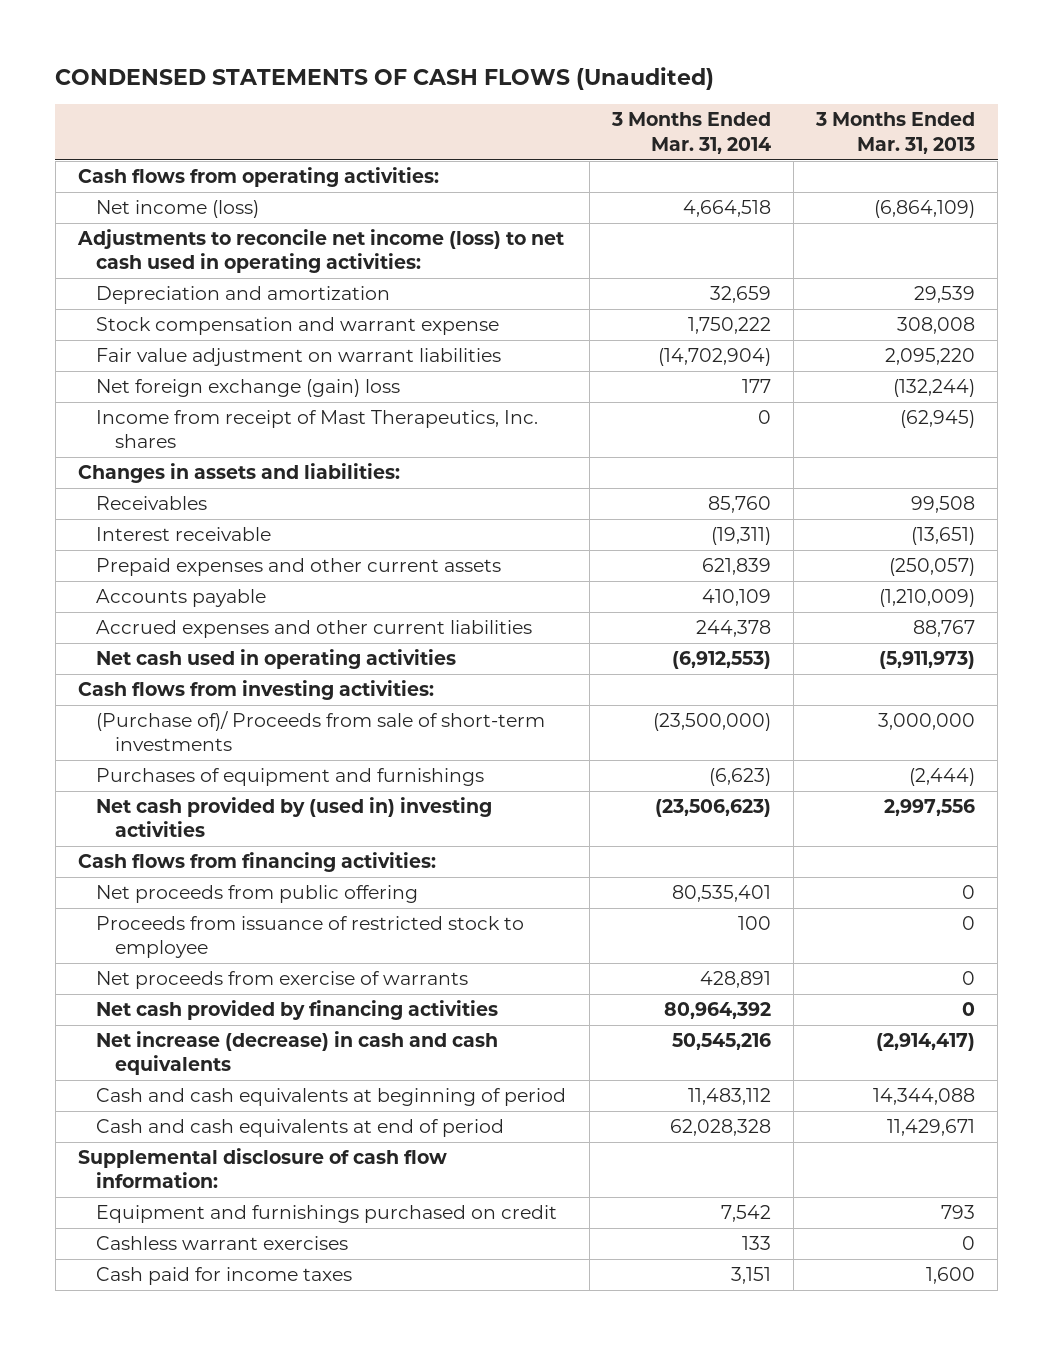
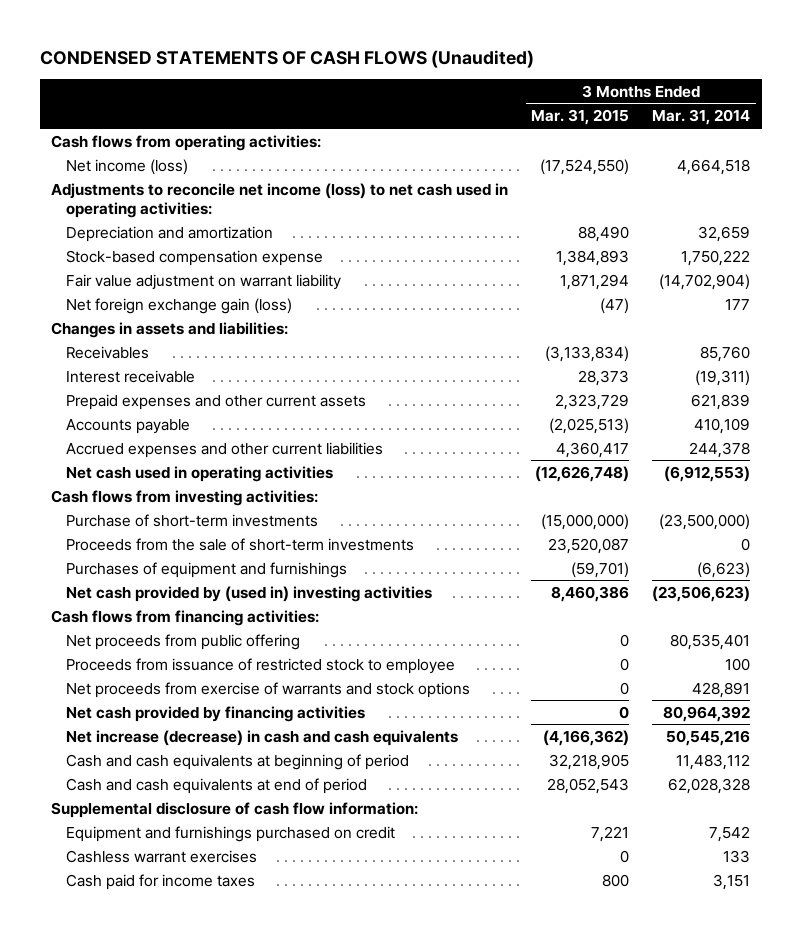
- | 3 Months Ended Mar. 31, 2014 | 3 Months Ended Mar. 31, 2013
+ | 3 Months Ended Mar. 31, 2015 | 3 Months Ended Mar. 31, 2014
- Stock compensation and warrant expense | 1,750,222 | 308,008
- Fair value adjustment on warrant liabilities | (14,702,904) | 2,095,220
- Net foreign exchange (gain) loss | 177 | (132,244)
- Income from receipt of Mast Therapeutics, Inc. shares | 0 | (62,945)
+ Stock-based compensation expense | 1,384,893 | 1,750,222
+ Fair value adjustment on warrant liability | 1,871,294 | (14,702,904)
+ Net foreign exchange gain (loss) | (47) | 177
- (Purchase of)/ Proceeds from sale of short-term investments | (23,500,000) | 3,000,000
+ Purchase of short-term investments | (15,000,000) | (23,500,000)
+ Proceeds from the sale of short-term investments | 23,520,087 | 0
- Net proceeds from exercise of warrants | 428,891 | 0
+ Net proceeds from exercise of warrants and stock options | 0 | 428,891

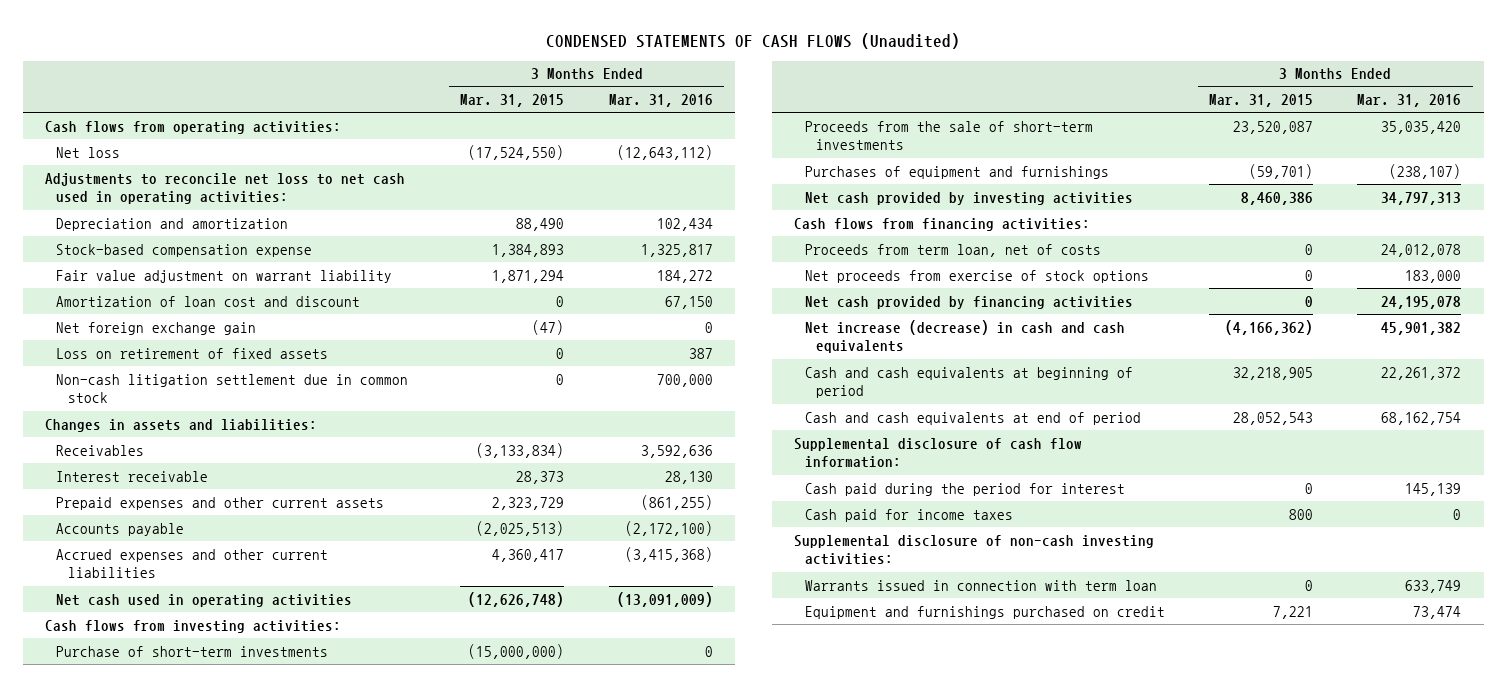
- | 3 Months Ended Mar. 31, 2015 | 3 Months Ended Mar. 31, 2014
+ | 3 Months Ended Mar. 31, 2015 | 3 Months Ended Mar. 31, 2016
- Net income (loss) | (17,524,550) | 4,664,518
- Adjustments to reconcile net income (loss) to net cash used in operating activities:
+ Net loss | (17,524,550) | (12,643,112)
+ Adjustments to reconcile net loss to net cash used in operating activities:
- Net foreign exchange gain (loss) | (47) | 177
+ Amortization of loan cost and discount | 0 | 67,150
+ Net foreign exchange gain | (47) | 0
+ Loss on retirement of fixed assets | 0 | 387
+ Non-cash litigation settlement due in common stock | 0 | 700,000
- Net cash provided by (used in) investing activities | 8,460,386 | (23,506,623)
+ Net cash provided by investing activities | 8,460,386 | 34,797,313
- Net proceeds from public offering | 0 | 80,535,401
- Proceeds from issuance of restricted stock to employee | 0 | 100
- Net proceeds from exercise of warrants and stock options | 0 | 428,891
+ Proceeds from term loan, net of costs | 0 | 24,012,078
+ Net proceeds from exercise of stock options | 0 | 183,000
- Cashless warrant exercises | 0 | 133
+ Cash paid during the period for interest | 0 | 145,139
+ Supplemental disclosure of non-cash investing activities:
+ Warrants issued in connection with term loan | 0 | 633,749
moved down: Equipment and furnishings purchased on credit | 7,221 | 73,474

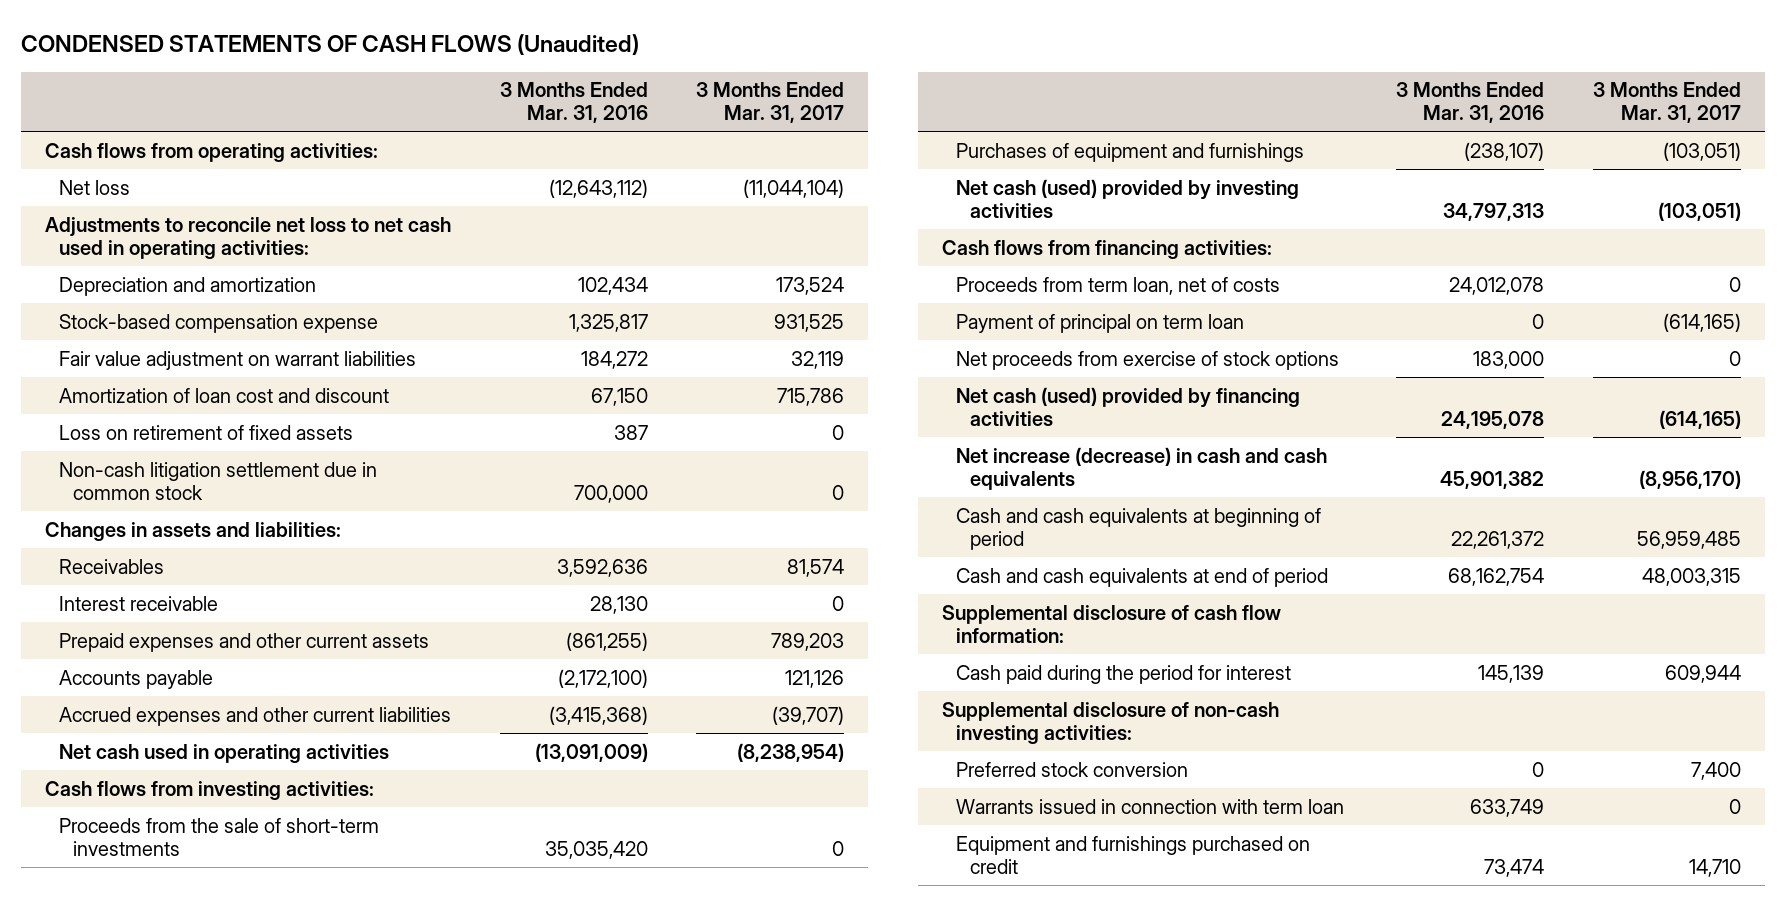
- | 3 Months Ended Mar. 31, 2015 | 3 Months Ended Mar. 31, 2016
+ | 3 Months Ended Mar. 31, 2016 | 3 Months Ended Mar. 31, 2017
- Fair value adjustment on warrant liability | 1,871,294 | 184,272
+ Fair value adjustment on warrant liabilities | 184,272 | 32,119
- Net foreign exchange gain | (47) | 0
- Purchase of short-term investments | (15,000,000) | 0
- Net cash provided by investing activities | 8,460,386 | 34,797,313
+ Net cash (used) provided by investing activities | 34,797,313 | (103,051)
+ Payment of principal on term loan | 0 | (614,165)
- Net cash provided by financing activities | 0 | 24,195,078
+ Net cash (used) provided by financing activities | 24,195,078 | (614,165)
- Cash paid for income taxes | 800 | 0
+ Preferred stock conversion | 0 | 7,400

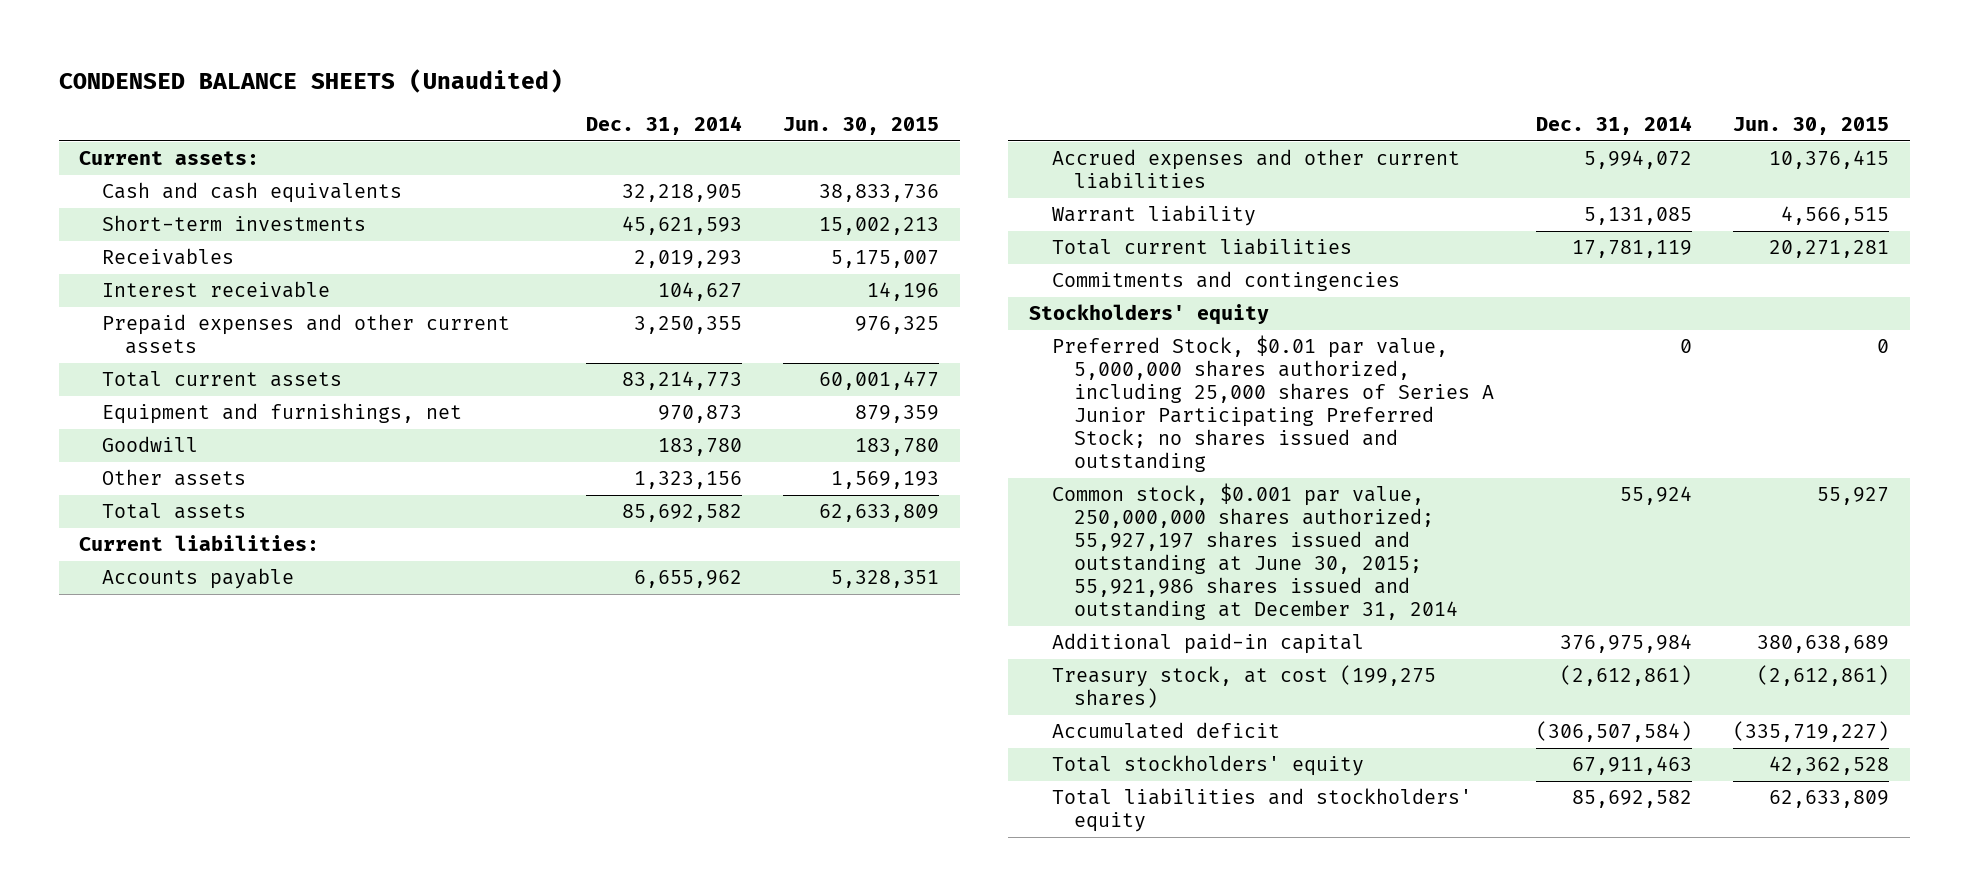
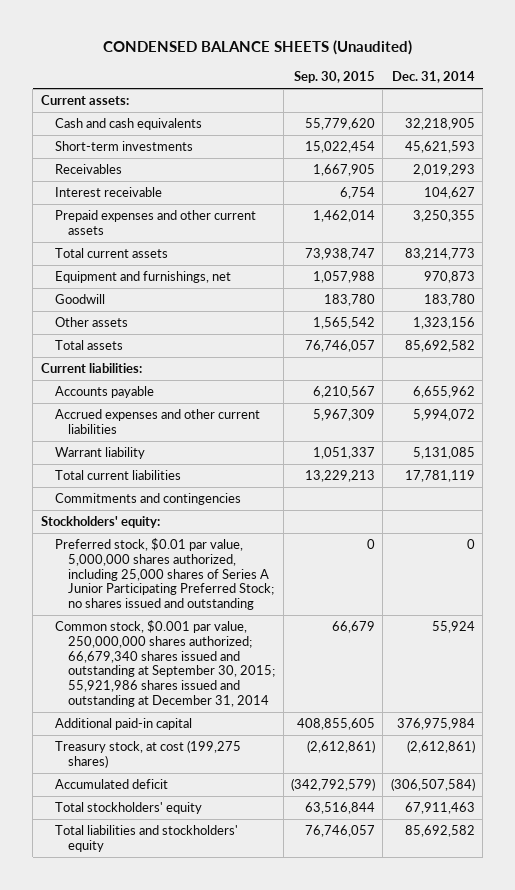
- | Dec. 31, 2014 | Jun. 30, 2015
+ | Sep. 30, 2015 | Dec. 31, 2014
- Stockholders' equity
- Preferred Stock, $0.01 par value, 5,000,000 shares authorized, including 25,000 shares of Series A Junior Participating Preferred Stock; no shares issued and outstanding | 0 | 0
- Common stock, $0.001 par value, 250,000,000 shares authorized; 55,927,197 shares issued and outstanding at June 30, 2015; 55,921,986 shares issued and outstanding at December 31, 2014 | 55,924 | 55,927
+ Stockholders' equity:
+ Preferred stock, $0.01 par value, 5,000,000 shares authorized, including 25,000 shares of Series A Junior Participating Preferred Stock; no shares issued and outstanding | 0 | 0
+ Common stock, $0.001 par value, 250,000,000 shares authorized; 66,679,340 shares issued and outstanding at September 30, 2015; 55,921,986 shares issued and outstanding at December 31, 2014 | 66,679 | 55,924

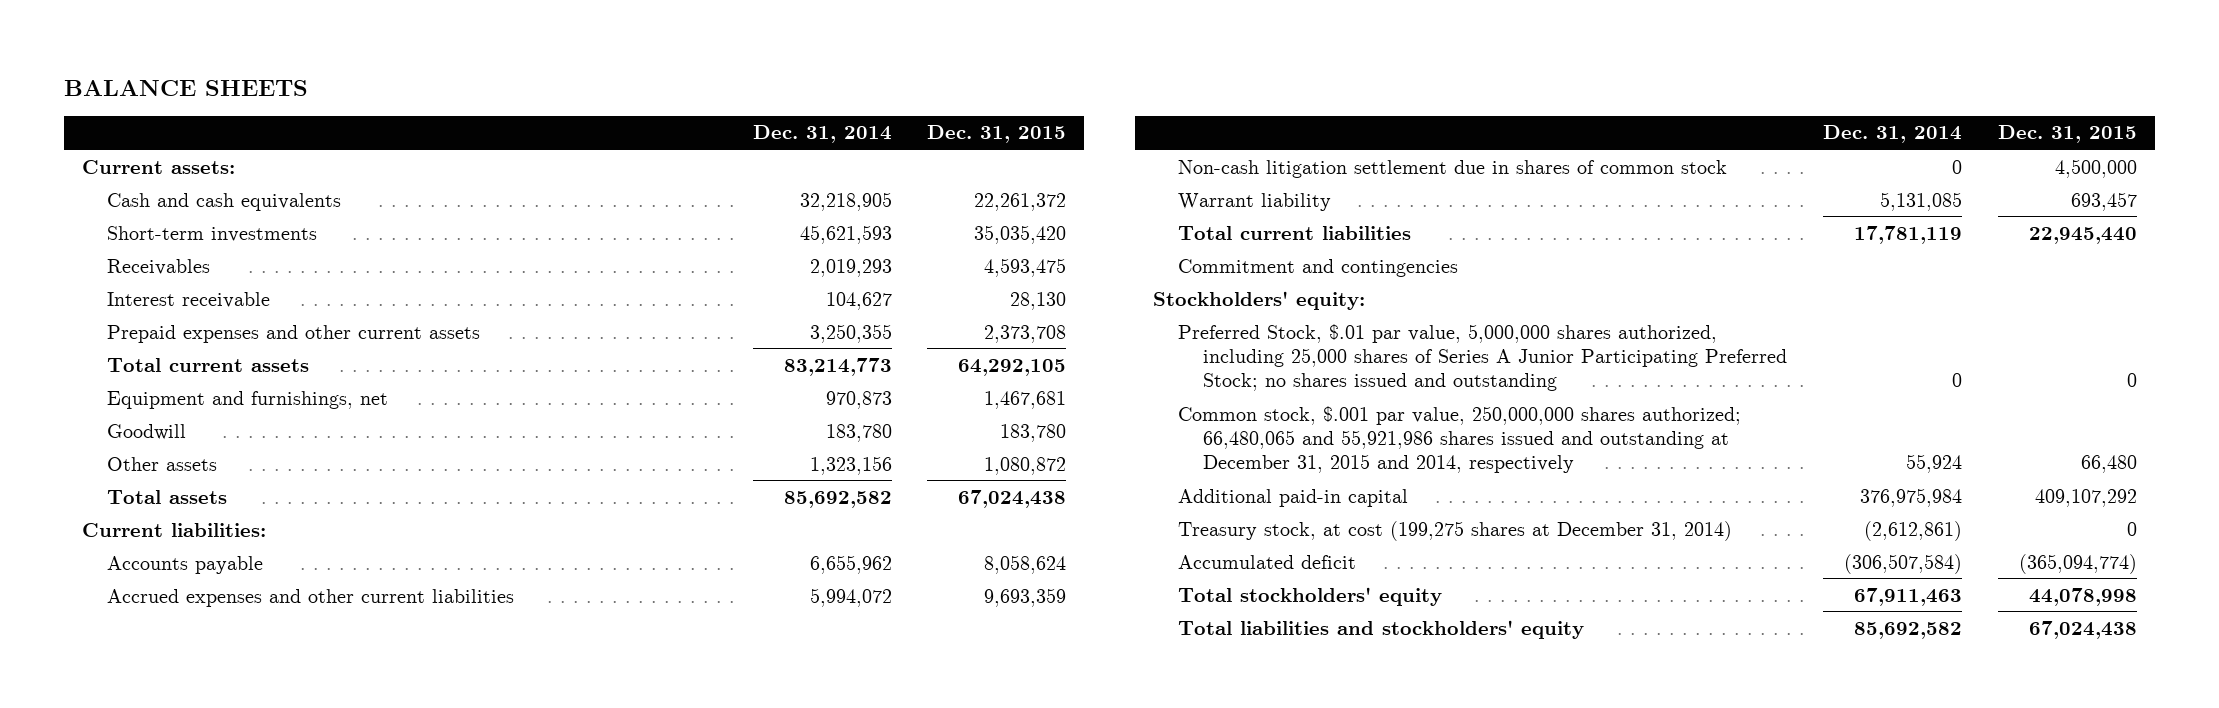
- CONDENSED BALANCE SHEETS (Unaudited)
+ BALANCE SHEETS
- | Sep. 30, 2015 | Dec. 31, 2014
+ | Dec. 31, 2014 | Dec. 31, 2015
+ Non-cash litigation settlement due in shares of common stock | 0 | 4,500,000
- Commitments and contingencies
+ Commitment and contingencies
- Preferred stock, $0.01 par value, 5,000,000 shares authorized, including 25,000 shares of Series A Junior Participating Preferred Stock; no shares issued and outstanding | 0 | 0
- Common stock, $0.001 par value, 250,000,000 shares authorized; 66,679,340 shares issued and outstanding at September 30, 2015; 55,921,986 shares issued and outstanding at December 31, 2014 | 66,679 | 55,924
+ Preferred Stock, $.01 par value, 5,000,000 shares authorized, including 25,000 shares of Series A Junior Participating Preferred Stock; no shares issued and outstanding | 0 | 0
+ Common stock, $.001 par value, 250,000,000 shares authorized; 66,480,065 and 55,921,986 shares issued and outstanding at December 31, 2015 and 2014, respectively | 55,924 | 66,480
- Treasury stock, at cost (199,275 shares) | (2,612,861) | (2,612,861)
+ Treasury stock, at cost (199,275 shares at December 31, 2014) | (2,612,861) | 0

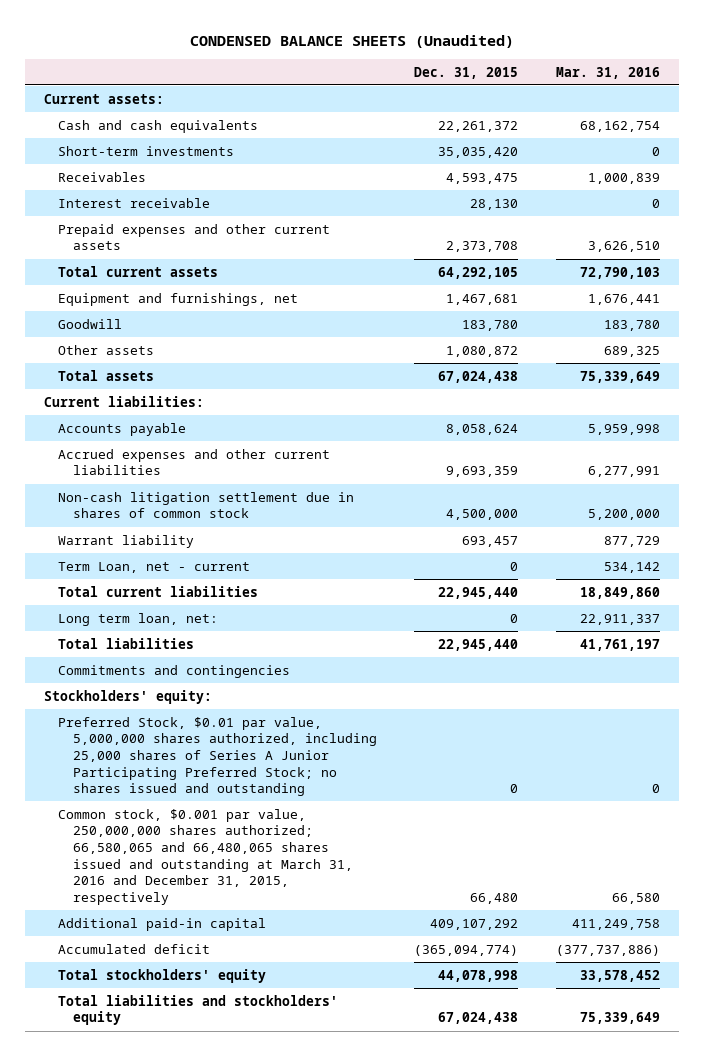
- BALANCE SHEETS
+ CONDENSED BALANCE SHEETS (Unaudited)
- | Dec. 31, 2014 | Dec. 31, 2015
+ | Dec. 31, 2015 | Mar. 31, 2016
+ Term Loan, net - current | 0 | 534,142
- Commitment and contingencies
+ Long term loan, net: | 0 | 22,911,337
+ Total liabilities | 22,945,440 | 41,761,197
+ Commitments and contingencies
- Preferred Stock, $.01 par value, 5,000,000 shares authorized, including 25,000 shares of Series A Junior Participating Preferred Stock; no shares issued and outstanding | 0 | 0
- Common stock, $.001 par value, 250,000,000 shares authorized; 66,480,065 and 55,921,986 shares issued and outstanding at December 31, 2015 and 2014, respectively | 55,924 | 66,480
+ Preferred Stock, $0.01 par value, 5,000,000 shares authorized, including 25,000 shares of Series A Junior Participating Preferred Stock; no shares issued and outstanding | 0 | 0
+ Common stock, $0.001 par value, 250,000,000 shares authorized; 66,580,065 and 66,480,065 shares issued and outstanding at March 31, 2016 and December 31, 2015, respectively | 66,480 | 66,580
- Treasury stock, at cost (199,275 shares at December 31, 2014) | (2,612,861) | 0

